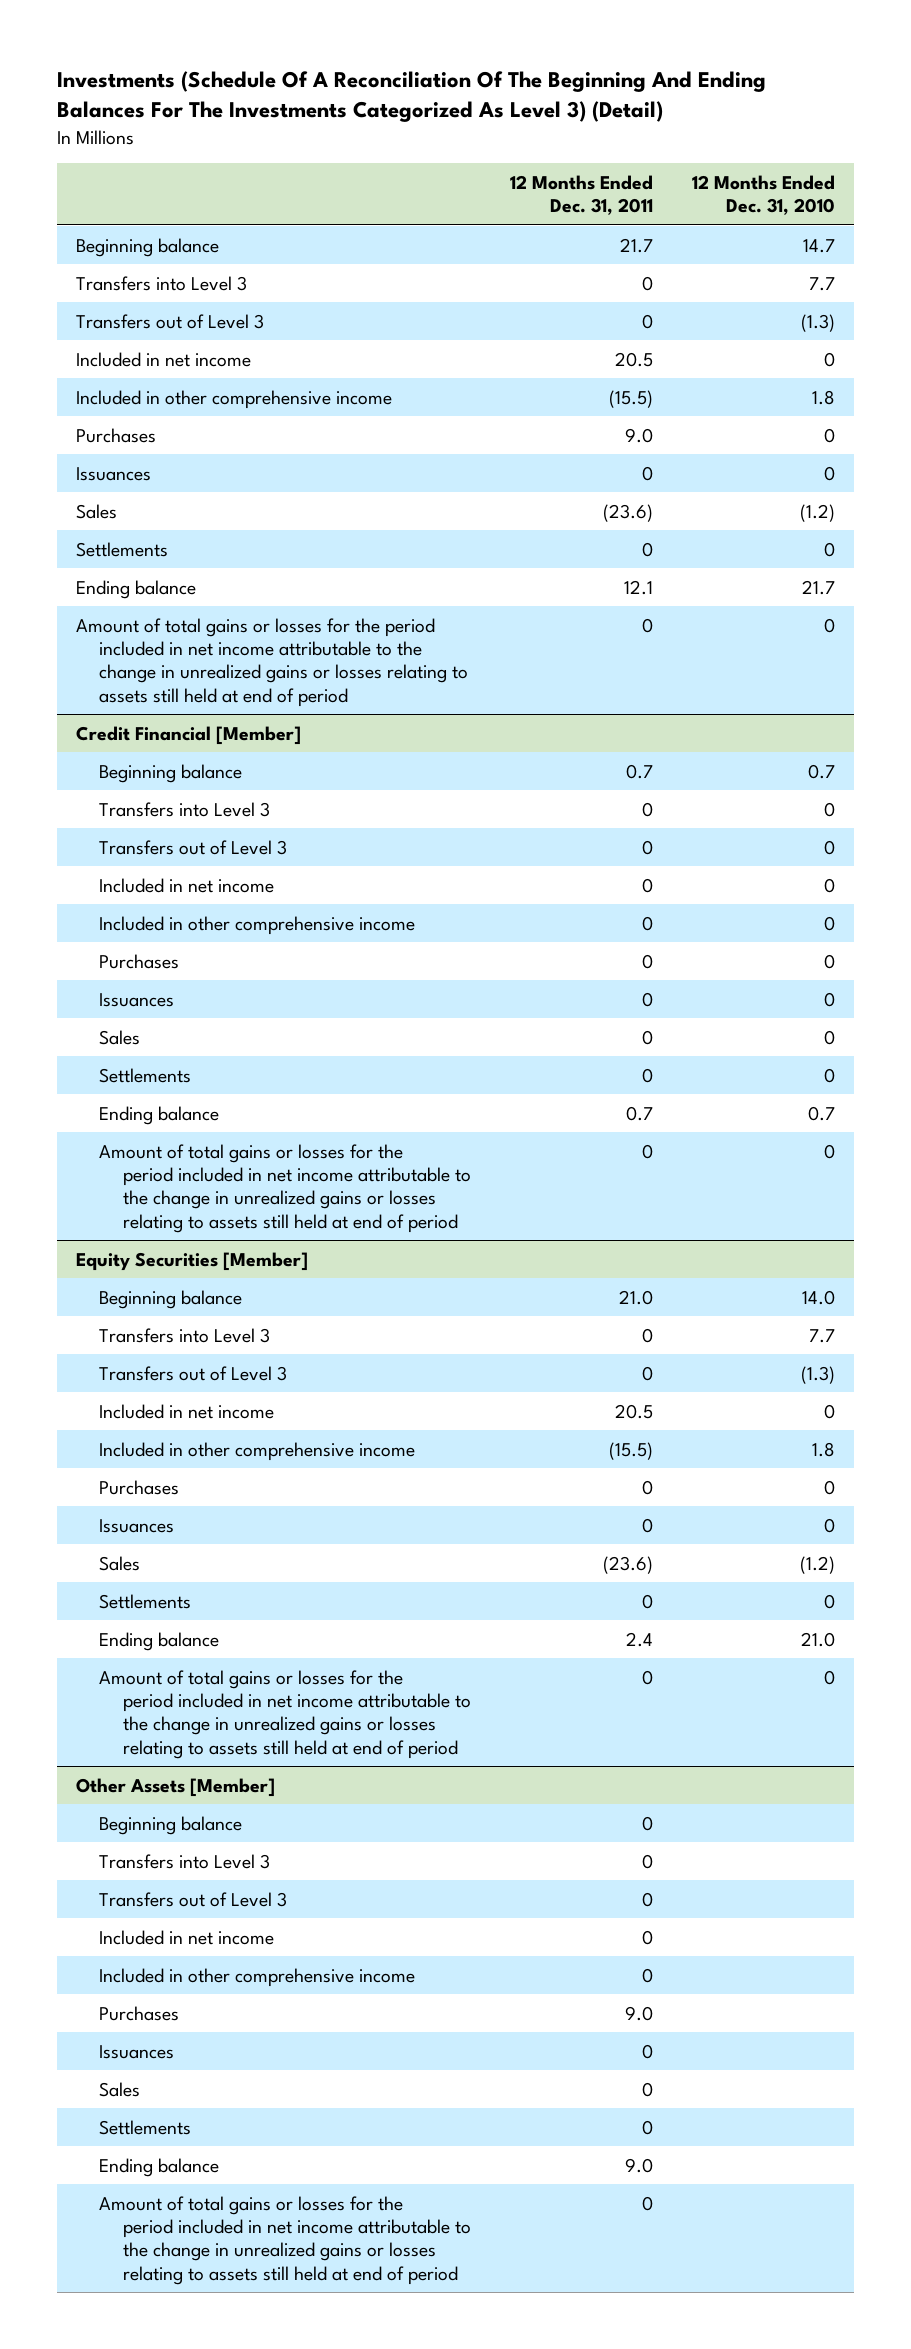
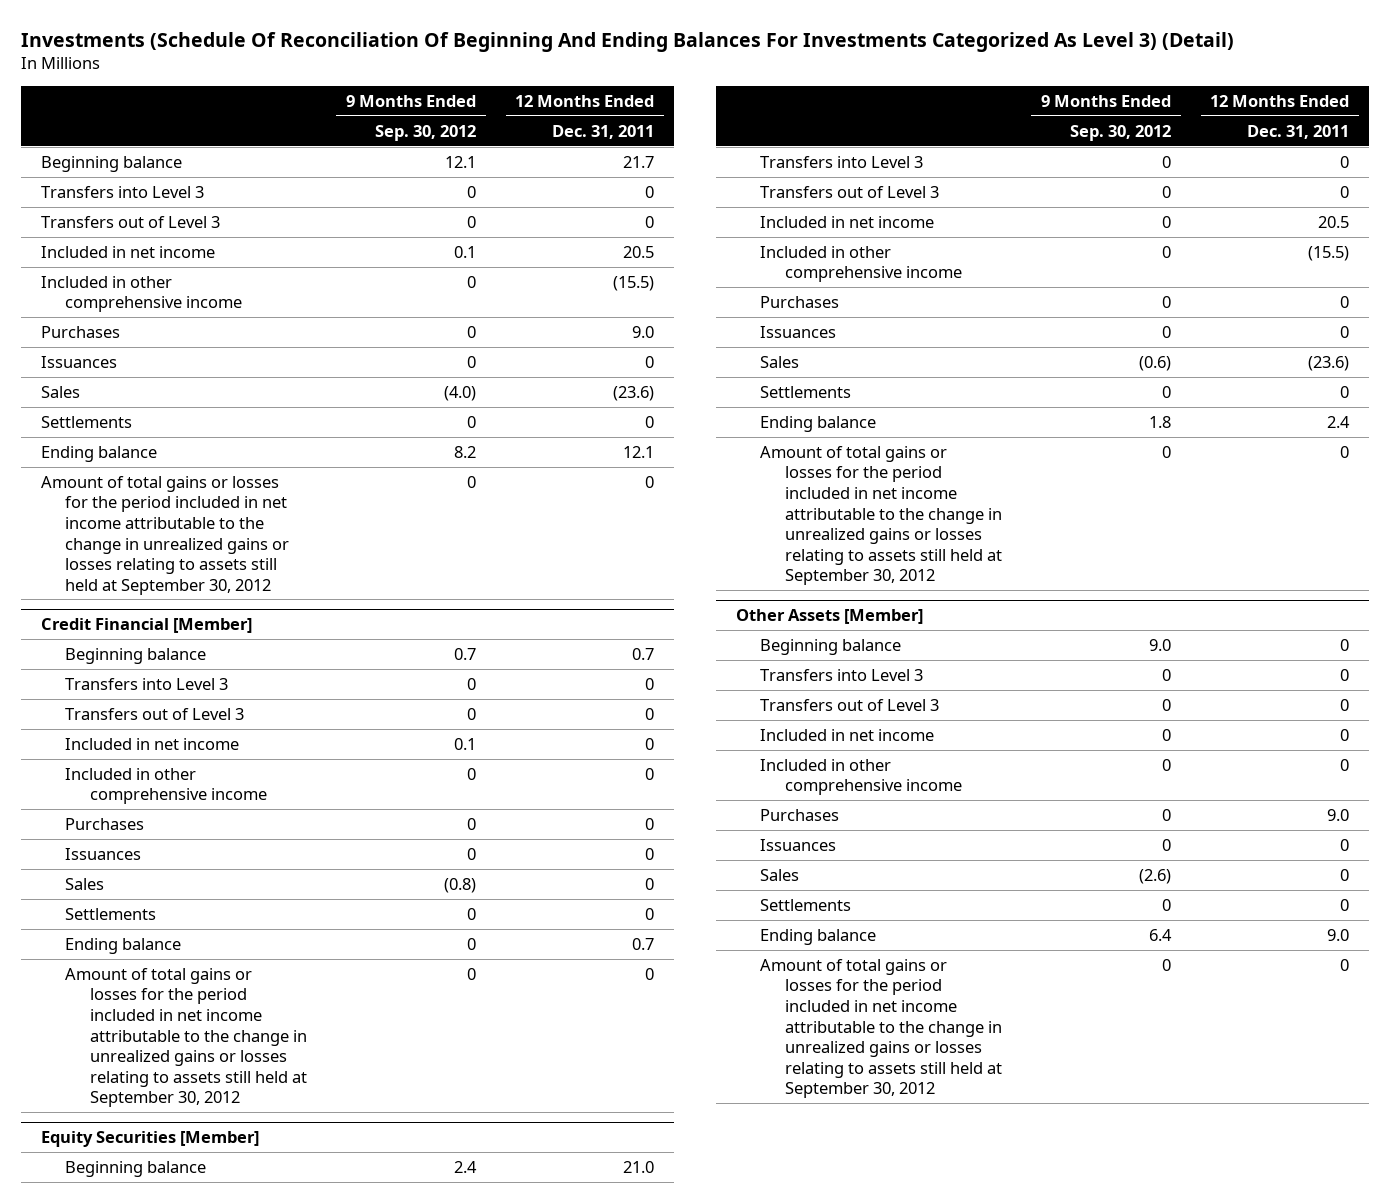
- Investments (Schedule Of A Reconciliation Of The Beginning And Ending Balances For The Investments Categorized As Level 3) (Detail)
+ Investments (Schedule Of Reconciliation Of Beginning And Ending Balances For Investments Categorized As Level 3) (Detail)
- | 12 Months Ended Dec. 31, 2011 | 12 Months Ended Dec. 31, 2010
+ | 9 Months Ended Sep. 30, 2012 | 12 Months Ended Dec. 31, 2011
- Amount of total gains or losses for the period included in net income attributable to the change in unrealized gains or losses relating to assets still held at end of period | 0 | 0
+ Amount of total gains or losses for the period included in net income attributable to the change in unrealized gains or losses relating to assets still held at September 30, 2012 | 0 | 0
@ Credit Financial [Member]
- Amount of total gains or losses for the period included in net income attributable to the change in unrealized gains or losses relating to assets still held at end of period | 0 | 0
+ Amount of total gains or losses for the period included in net income attributable to the change in unrealized gains or losses relating to assets still held at September 30, 2012 | 0 | 0
@ Equity Securities [Member]
- Amount of total gains or losses for the period included in net income attributable to the change in unrealized gains or losses relating to assets still held at end of period | 0 | 0
+ Amount of total gains or losses for the period included in net income attributable to the change in unrealized gains or losses relating to assets still held at September 30, 2012 | 0 | 0
@ Other Assets [Member]
- Amount of total gains or losses for the period included in net income attributable to the change in unrealized gains or losses relating to assets still held at end of period | 0 |
+ Amount of total gains or losses for the period included in net income attributable to the change in unrealized gains or losses relating to assets still held at September 30, 2012 | 0 | 0

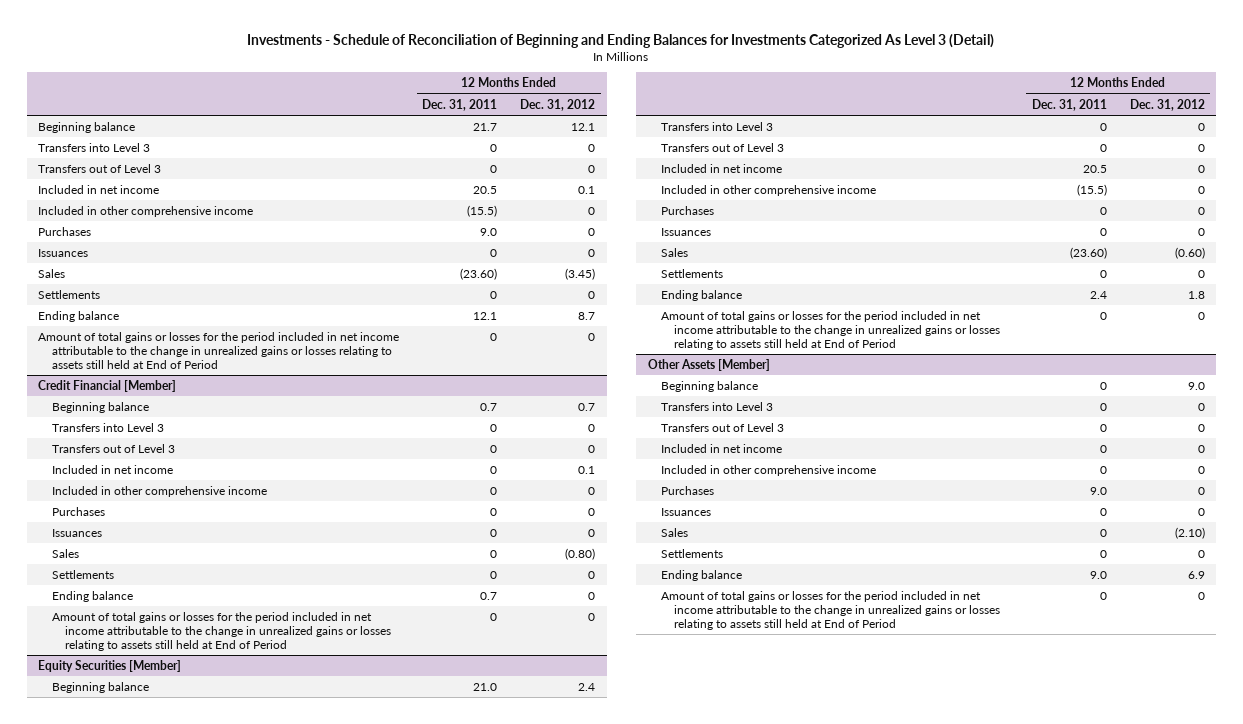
- Investments (Schedule Of Reconciliation Of Beginning And Ending Balances For Investments Categorized As Level 3) (Detail)
+ Investments - Schedule of Reconciliation of Beginning and Ending Balances for Investments Categorized As Level 3 (Detail)
- | 9 Months Ended Sep. 30, 2012 | 12 Months Ended Dec. 31, 2011
+ | 12 Months Ended Dec. 31, 2011 | 12 Months Ended Dec. 31, 2012
- Sales | (4.0) | (23.6)
+ Sales | (23.60) | (3.45)
- Amount of total gains or losses for the period included in net income attributable to the change in unrealized gains or losses relating to assets still held at September 30, 2012 | 0 | 0
+ Amount of total gains or losses for the period included in net income attributable to the change in unrealized gains or losses relating to assets still held at End of Period | 0 | 0
@ Credit Financial [Member]
- Amount of total gains or losses for the period included in net income attributable to the change in unrealized gains or losses relating to assets still held at September 30, 2012 | 0 | 0
+ Amount of total gains or losses for the period included in net income attributable to the change in unrealized gains or losses relating to assets still held at End of Period | 0 | 0
@ Equity Securities [Member]
- Sales | (0.6) | (23.6)
+ Sales | (23.60) | (0.60)
- Amount of total gains or losses for the period included in net income attributable to the change in unrealized gains or losses relating to assets still held at September 30, 2012 | 0 | 0
+ Amount of total gains or losses for the period included in net income attributable to the change in unrealized gains or losses relating to assets still held at End of Period | 0 | 0
@ Other Assets [Member]
- Amount of total gains or losses for the period included in net income attributable to the change in unrealized gains or losses relating to assets still held at September 30, 2012 | 0 | 0
+ Amount of total gains or losses for the period included in net income attributable to the change in unrealized gains or losses relating to assets still held at End of Period | 0 | 0

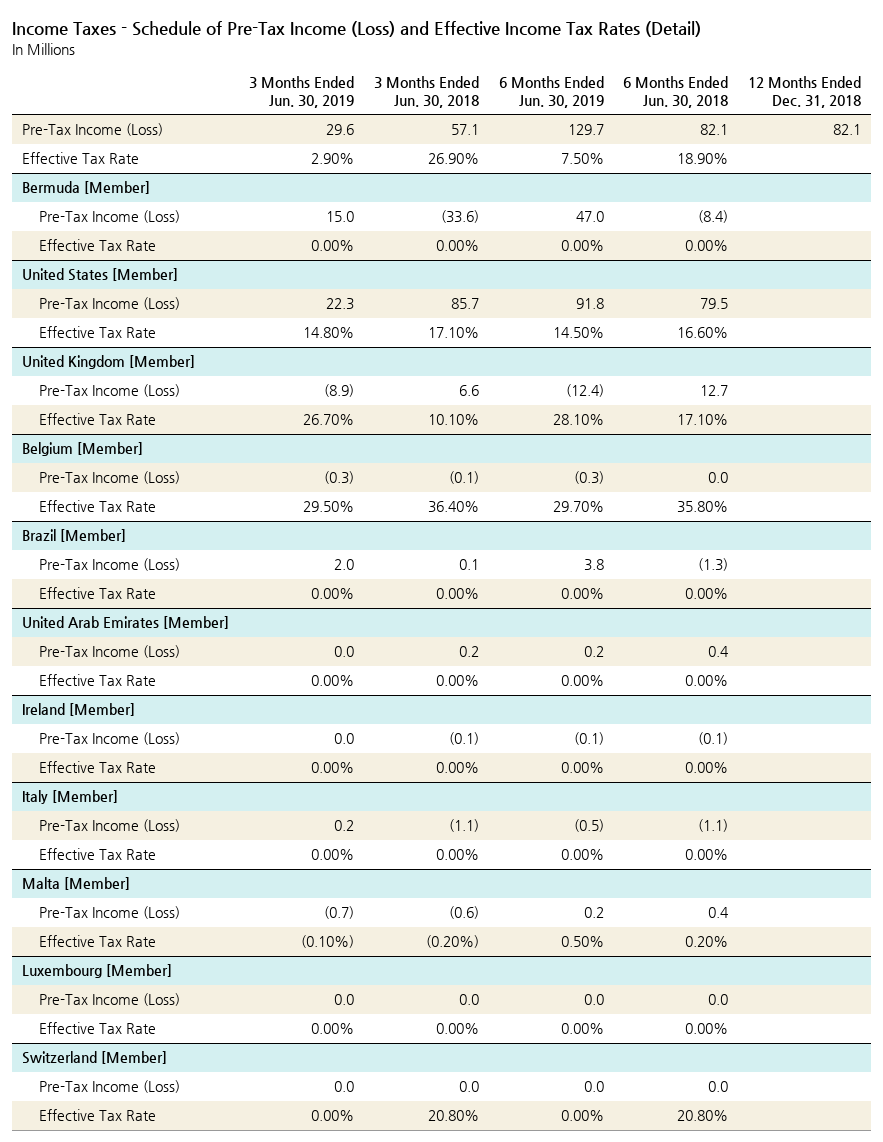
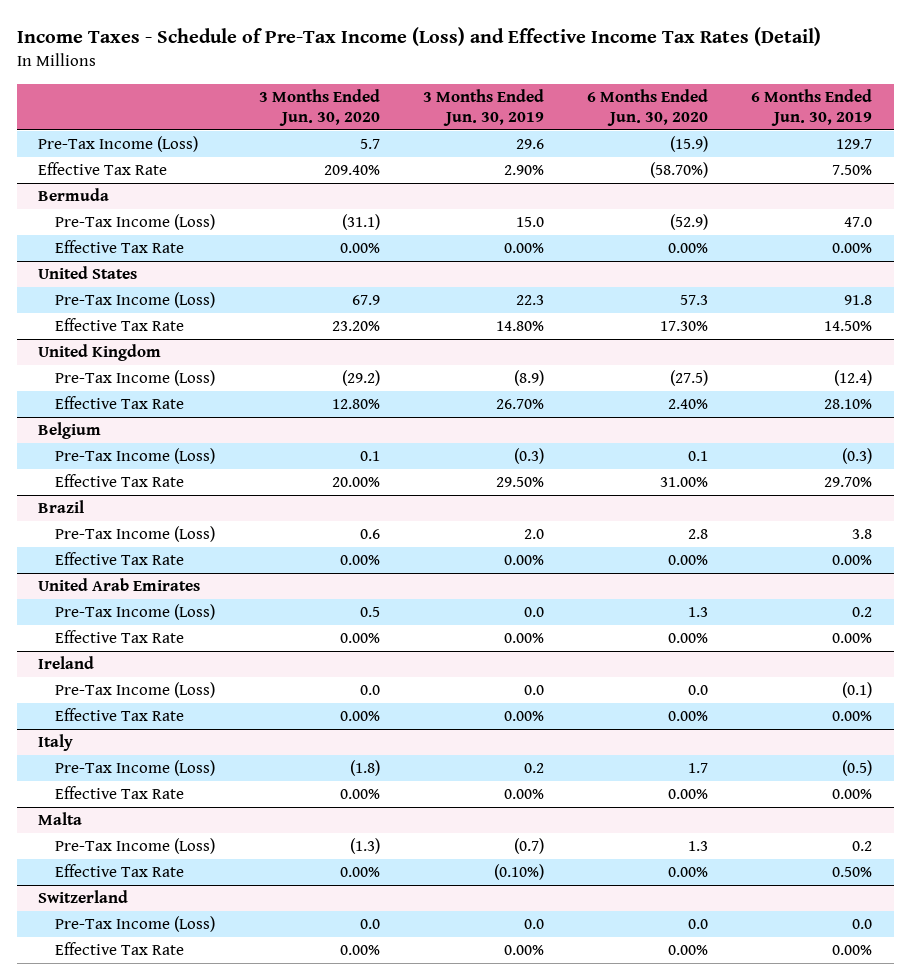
- | 3 Months Ended Jun. 30, 2019 | 3 Months Ended Jun. 30, 2018 | 6 Months Ended Jun. 30, 2019 | 6 Months Ended Jun. 30, 2018 | 12 Months Ended Dec. 31, 2018
+ | 3 Months Ended Jun. 30, 2020 | 3 Months Ended Jun. 30, 2019 | 6 Months Ended Jun. 30, 2020 | 6 Months Ended Jun. 30, 2019
- Bermuda [Member]
+ Bermuda
- United States [Member]
+ United States
- United Kingdom [Member]
+ United Kingdom
- Belgium [Member]
+ Belgium
- Brazil [Member]
+ Brazil
- United Arab Emirates [Member]
+ United Arab Emirates
- Ireland [Member]
+ Ireland
- Italy [Member]
+ Italy
- Malta [Member]
+ Malta
- Luxembourg [Member]
- Pre-Tax Income (Loss) | 0.0 | 0.0 | 0.0 | 0.0 |
- Effective Tax Rate | 0.00% | 0.00% | 0.00% | 0.00% |
- Switzerland [Member]
+ Switzerland

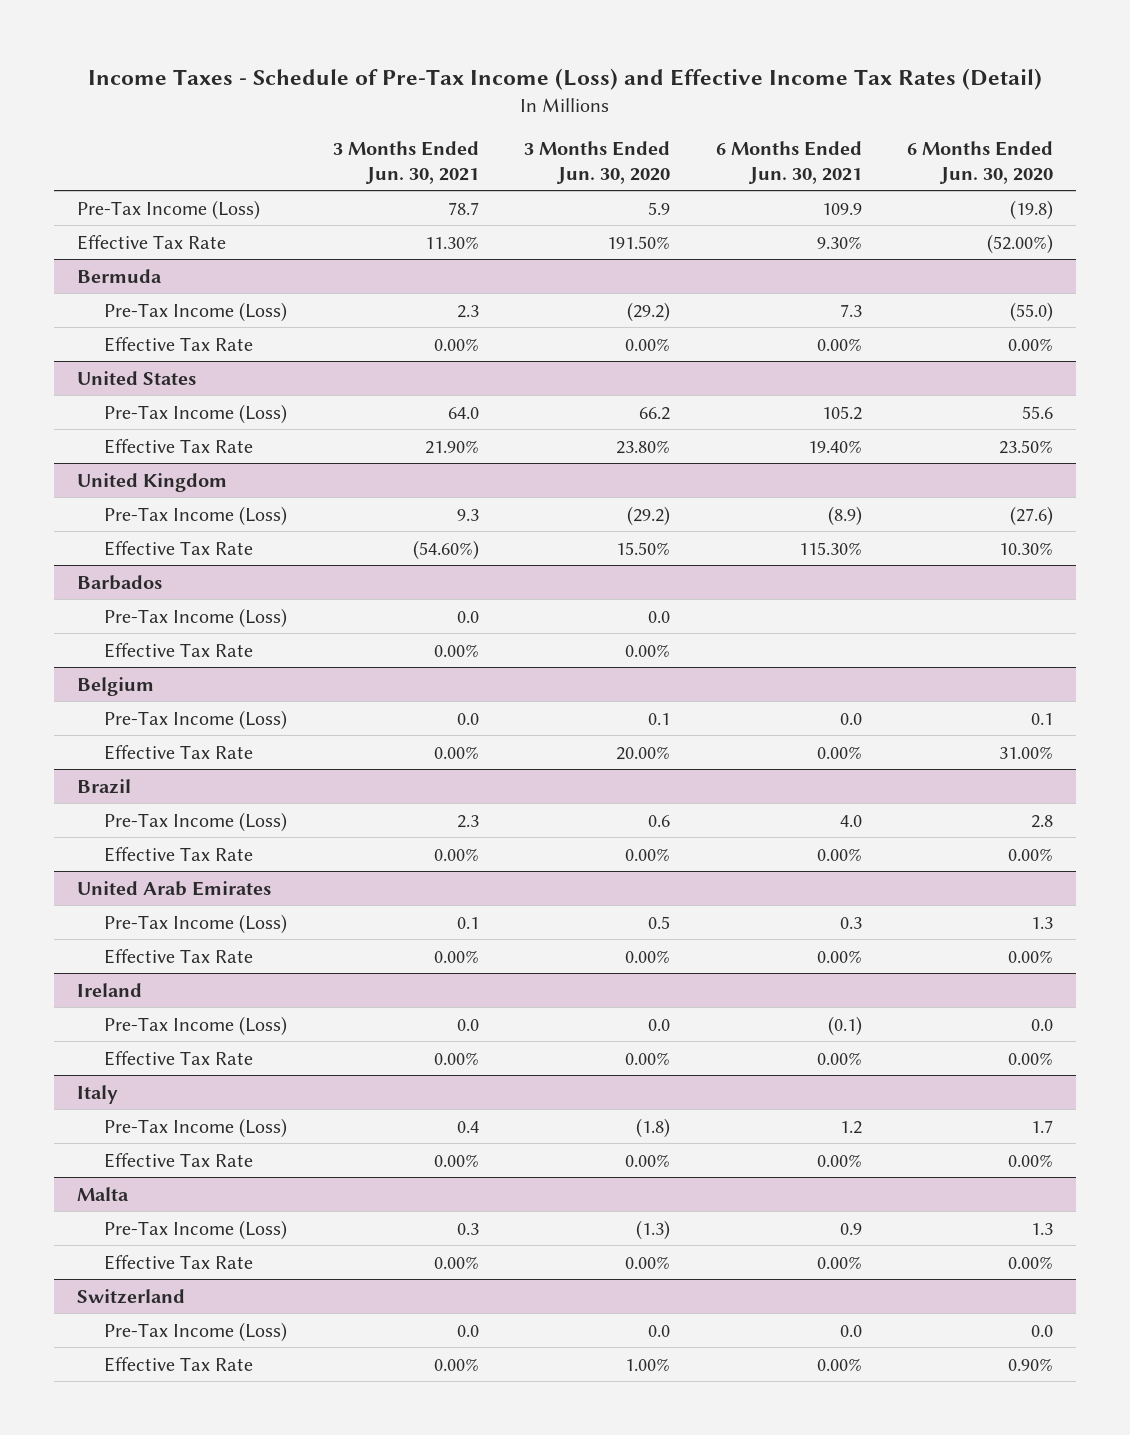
- | 3 Months Ended Jun. 30, 2020 | 3 Months Ended Jun. 30, 2019 | 6 Months Ended Jun. 30, 2020 | 6 Months Ended Jun. 30, 2019
+ | 3 Months Ended Jun. 30, 2021 | 3 Months Ended Jun. 30, 2020 | 6 Months Ended Jun. 30, 2021 | 6 Months Ended Jun. 30, 2020
- Pre-Tax Income (Loss) | 5.7 | 29.6 | (15.9) | 129.7
- Effective Tax Rate | 209.40% | 2.90% | (58.70%) | 7.50%
+ Pre-Tax Income (Loss) | 78.7 | 5.9 | 109.9 | (19.8)
+ Effective Tax Rate | 11.30% | 191.50% | 9.30% | (52.00%)
@ Bermuda
- Pre-Tax Income (Loss) | (31.1) | 15.0 | (52.9) | 47.0
+ Pre-Tax Income (Loss) | 2.3 | (29.2) | 7.3 | (55.0)
@ United States
- Pre-Tax Income (Loss) | 67.9 | 22.3 | 57.3 | 91.8
- Effective Tax Rate | 23.20% | 14.80% | 17.30% | 14.50%
+ Pre-Tax Income (Loss) | 64.0 | 66.2 | 105.2 | 55.6
+ Effective Tax Rate | 21.90% | 23.80% | 19.40% | 23.50%
@ United Kingdom
- Pre-Tax Income (Loss) | (29.2) | (8.9) | (27.5) | (12.4)
- Effective Tax Rate | 12.80% | 26.70% | 2.40% | 28.10%
+ Pre-Tax Income (Loss) | 9.3 | (29.2) | (8.9) | (27.6)
+ Effective Tax Rate | (54.60%) | 15.50% | 115.30% | 10.30%
+ Barbados
+ Pre-Tax Income (Loss) | 0.0 | 0.0 | |
+ Effective Tax Rate | 0.00% | 0.00% | |
@ Switzerland
- Effective Tax Rate | 0.00% | 0.00% | 0.00% | 0.00%
+ Effective Tax Rate | 0.00% | 1.00% | 0.00% | 0.90%

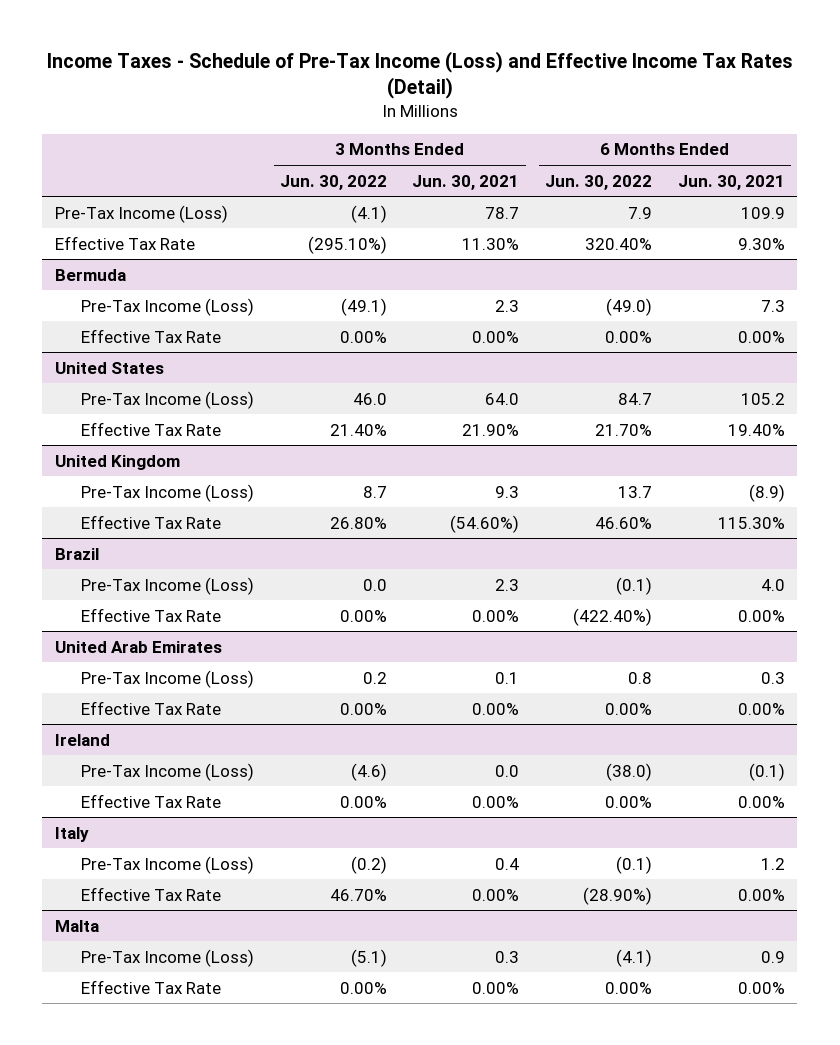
- | 3 Months Ended Jun. 30, 2021 | 3 Months Ended Jun. 30, 2020 | 6 Months Ended Jun. 30, 2021 | 6 Months Ended Jun. 30, 2020
+ | 3 Months Ended Jun. 30, 2022 | 3 Months Ended Jun. 30, 2021 | 6 Months Ended Jun. 30, 2022 | 6 Months Ended Jun. 30, 2021
- Barbados
- Pre-Tax Income (Loss) | 0.0 | 0.0 | |
- Effective Tax Rate | 0.00% | 0.00% | |
- Belgium
- Pre-Tax Income (Loss) | 0.0 | 0.1 | 0.0 | 0.1
- Effective Tax Rate | 0.00% | 20.00% | 0.00% | 31.00%
- Switzerland
- Pre-Tax Income (Loss) | 0.0 | 0.0 | 0.0 | 0.0
- Effective Tax Rate | 0.00% | 1.00% | 0.00% | 0.90%

